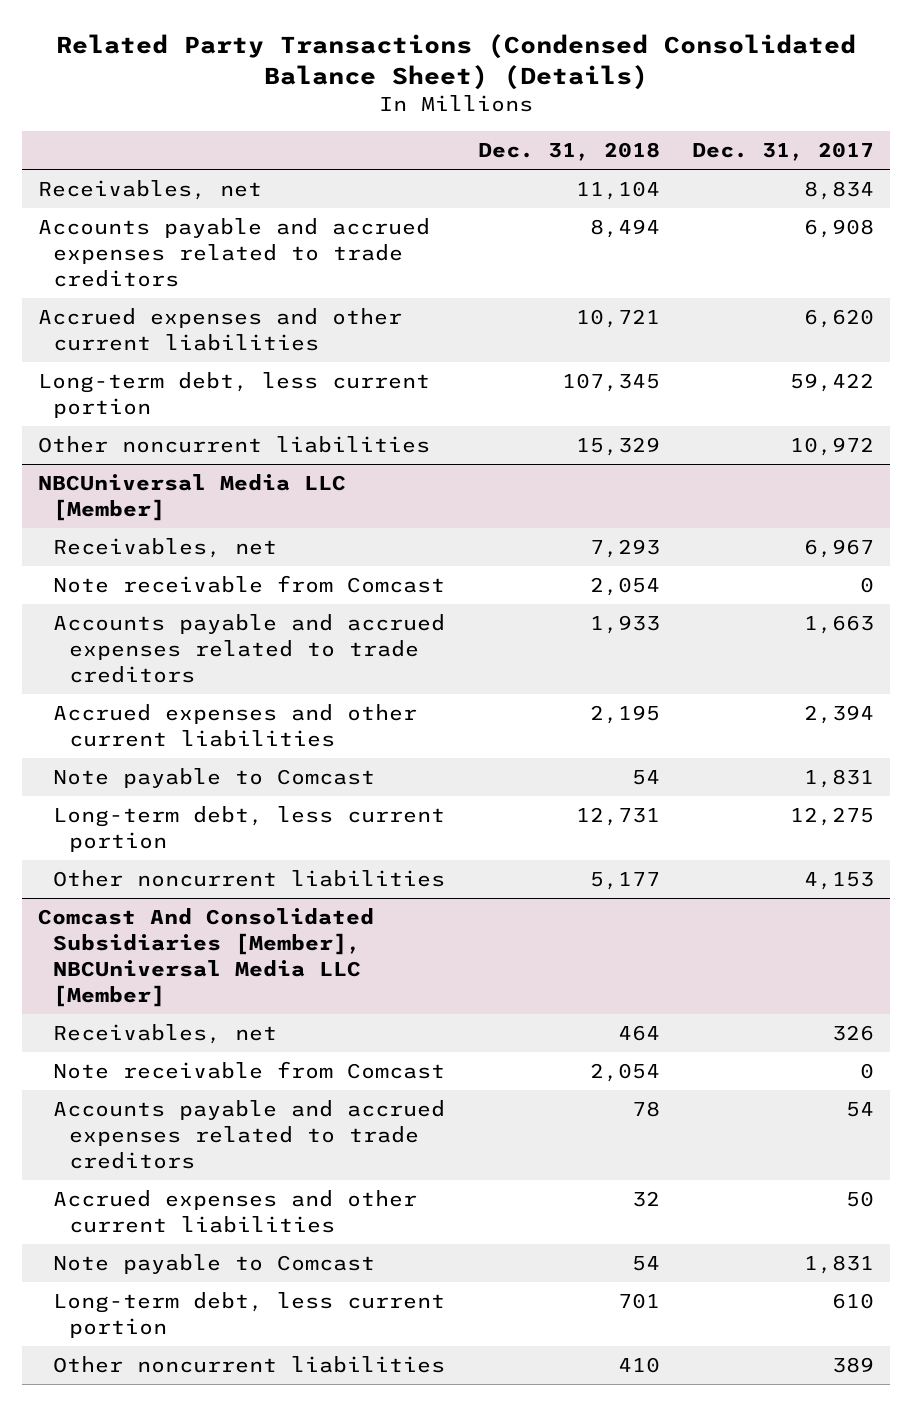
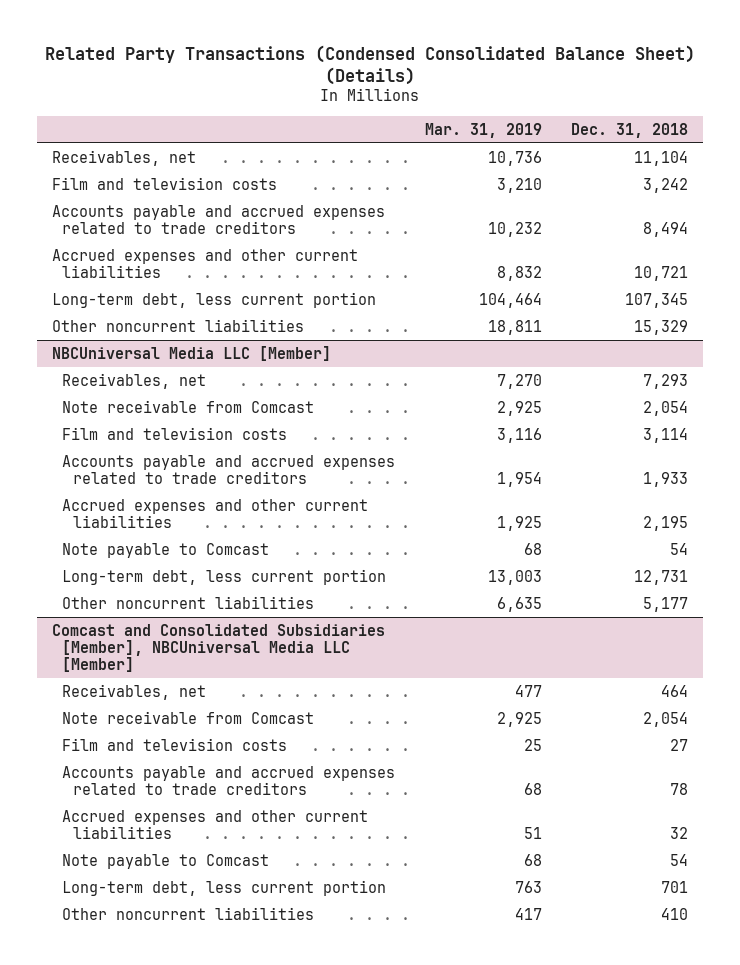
- | Dec. 31, 2018 | Dec. 31, 2017
+ | Mar. 31, 2019 | Dec. 31, 2018
+ Film and television costs | 3,210 | 3,242
@ NBCUniversal Media LLC [Member]
+ Film and television costs | 3,116 | 3,114
- Comcast And Consolidated Subsidiaries [Member], NBCUniversal Media LLC [Member]
+ Comcast and Consolidated Subsidiaries [Member], NBCUniversal Media LLC [Member]
+ Film and television costs | 25 | 27

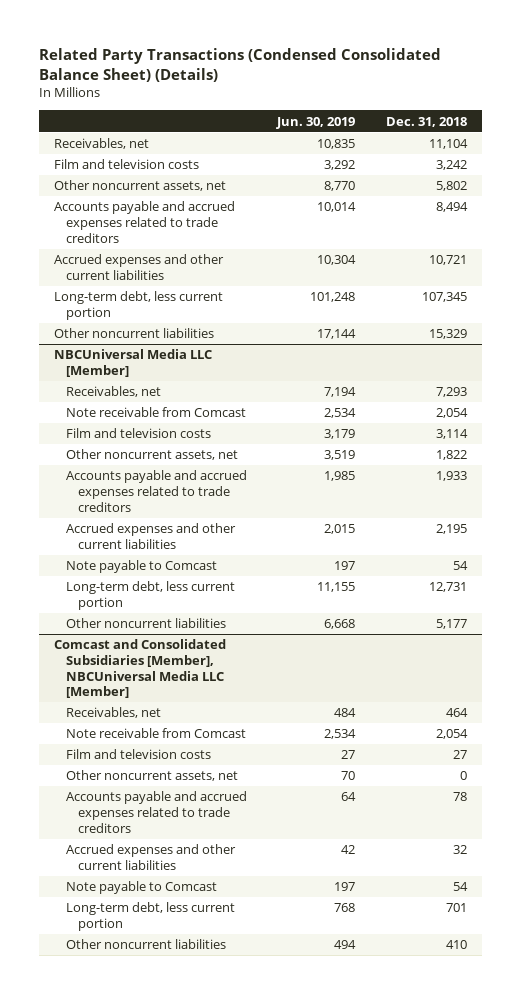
- | Mar. 31, 2019 | Dec. 31, 2018
+ | Jun. 30, 2019 | Dec. 31, 2018
+ Other noncurrent assets, net | 8,770 | 5,802
@ NBCUniversal Media LLC [Member]
+ Other noncurrent assets, net | 3,519 | 1,822
@ Comcast and Consolidated Subsidiaries [Member], NBCUniversal Media LLC [Member]
+ Other noncurrent assets, net | 70 | 0

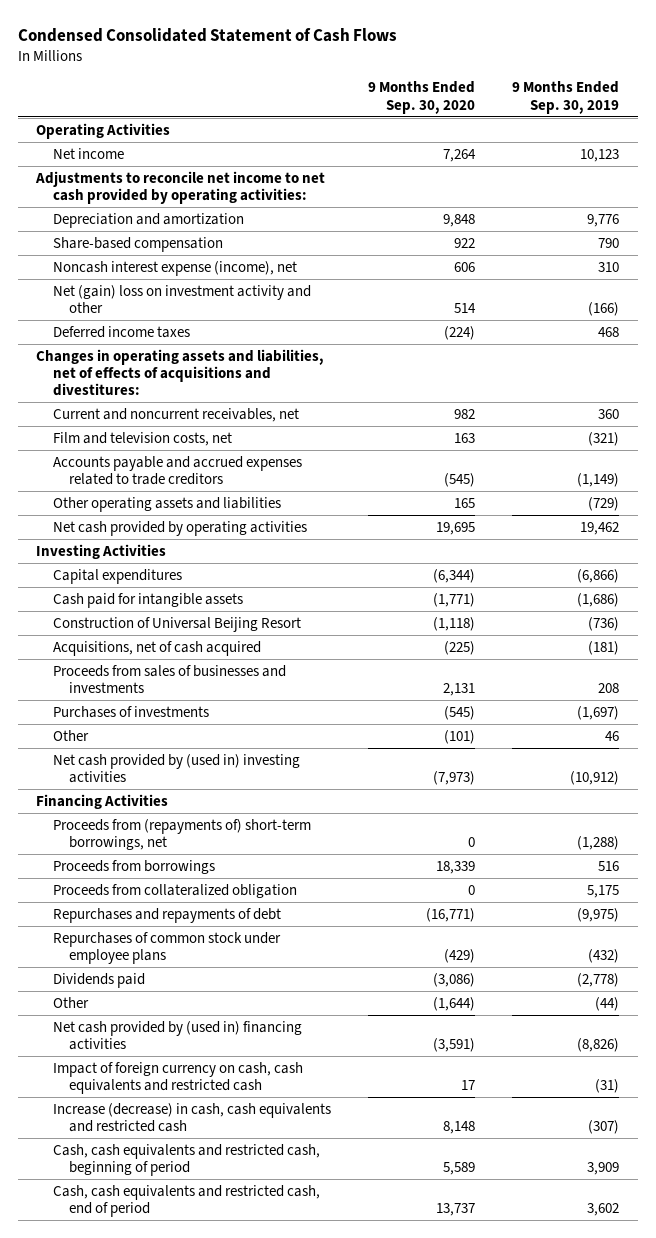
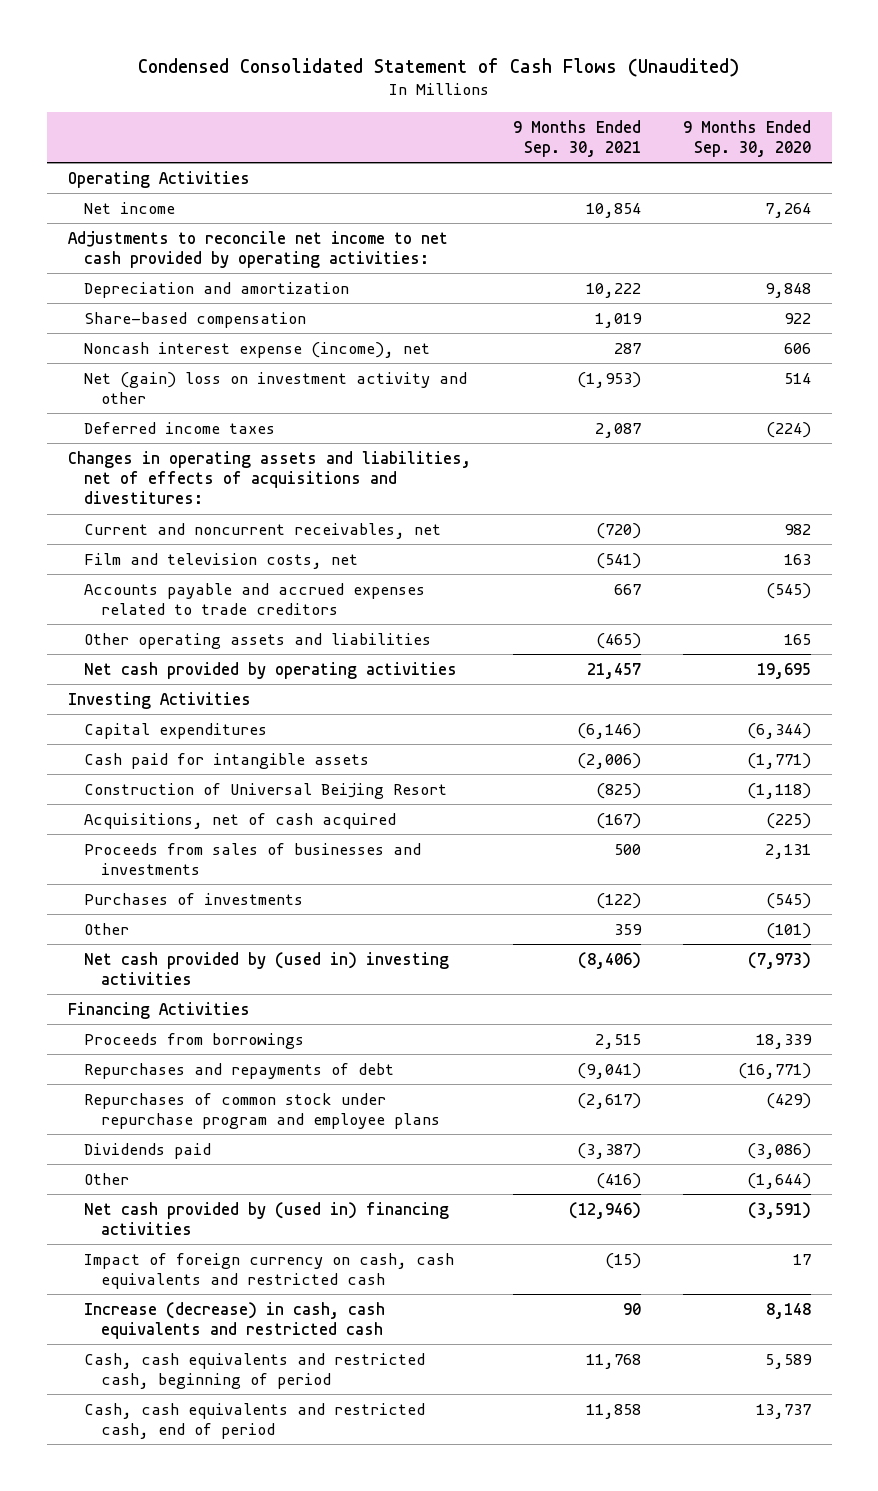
- Condensed Consolidated Statement of Cash Flows
+ Condensed Consolidated Statement of Cash Flows (Unaudited)
- | 9 Months Ended Sep. 30, 2020 | 9 Months Ended Sep. 30, 2019
+ | 9 Months Ended Sep. 30, 2021 | 9 Months Ended Sep. 30, 2020
- Proceeds from (repayments of) short-term borrowings, net | 0 | (1,288)
- Proceeds from collateralized obligation | 0 | 5,175
- Repurchases of common stock under employee plans | (429) | (432)
+ Repurchases of common stock under repurchase program and employee plans | (2,617) | (429)

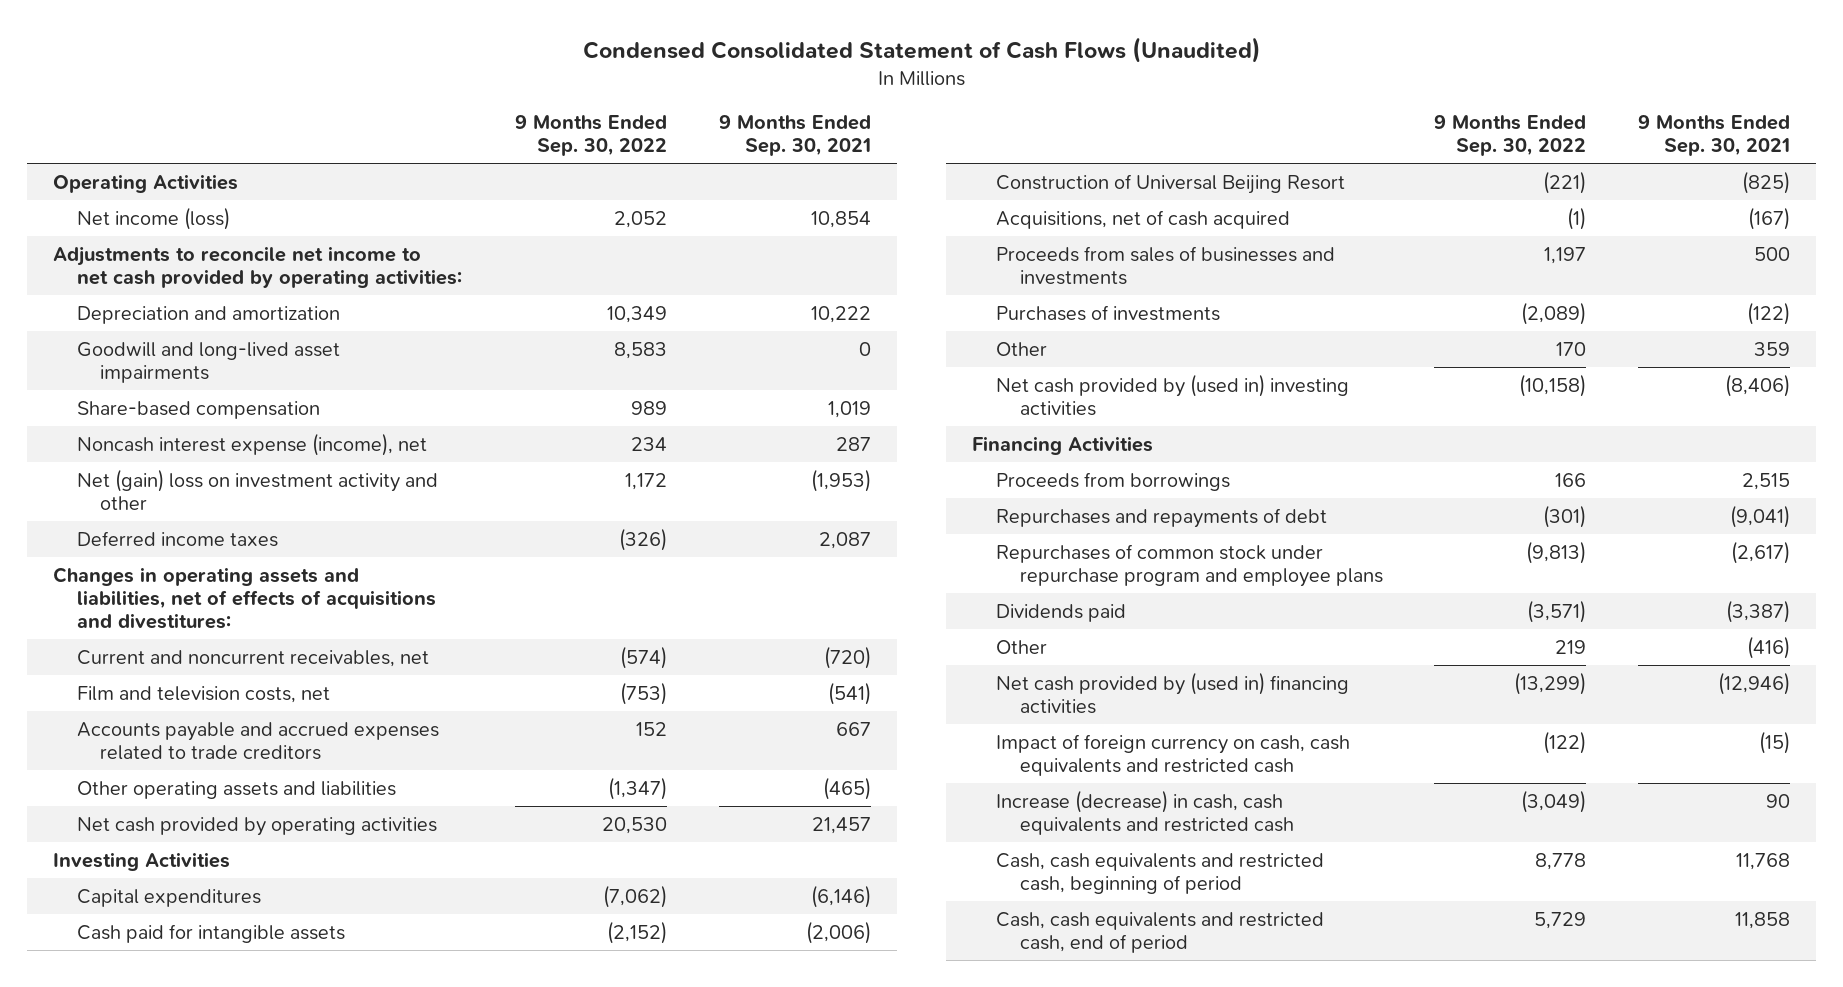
- | 9 Months Ended Sep. 30, 2021 | 9 Months Ended Sep. 30, 2020
+ | 9 Months Ended Sep. 30, 2022 | 9 Months Ended Sep. 30, 2021
- Net income | 10,854 | 7,264
+ Net income (loss) | 2,052 | 10,854
+ Goodwill and long-lived asset impairments | 8,583 | 0

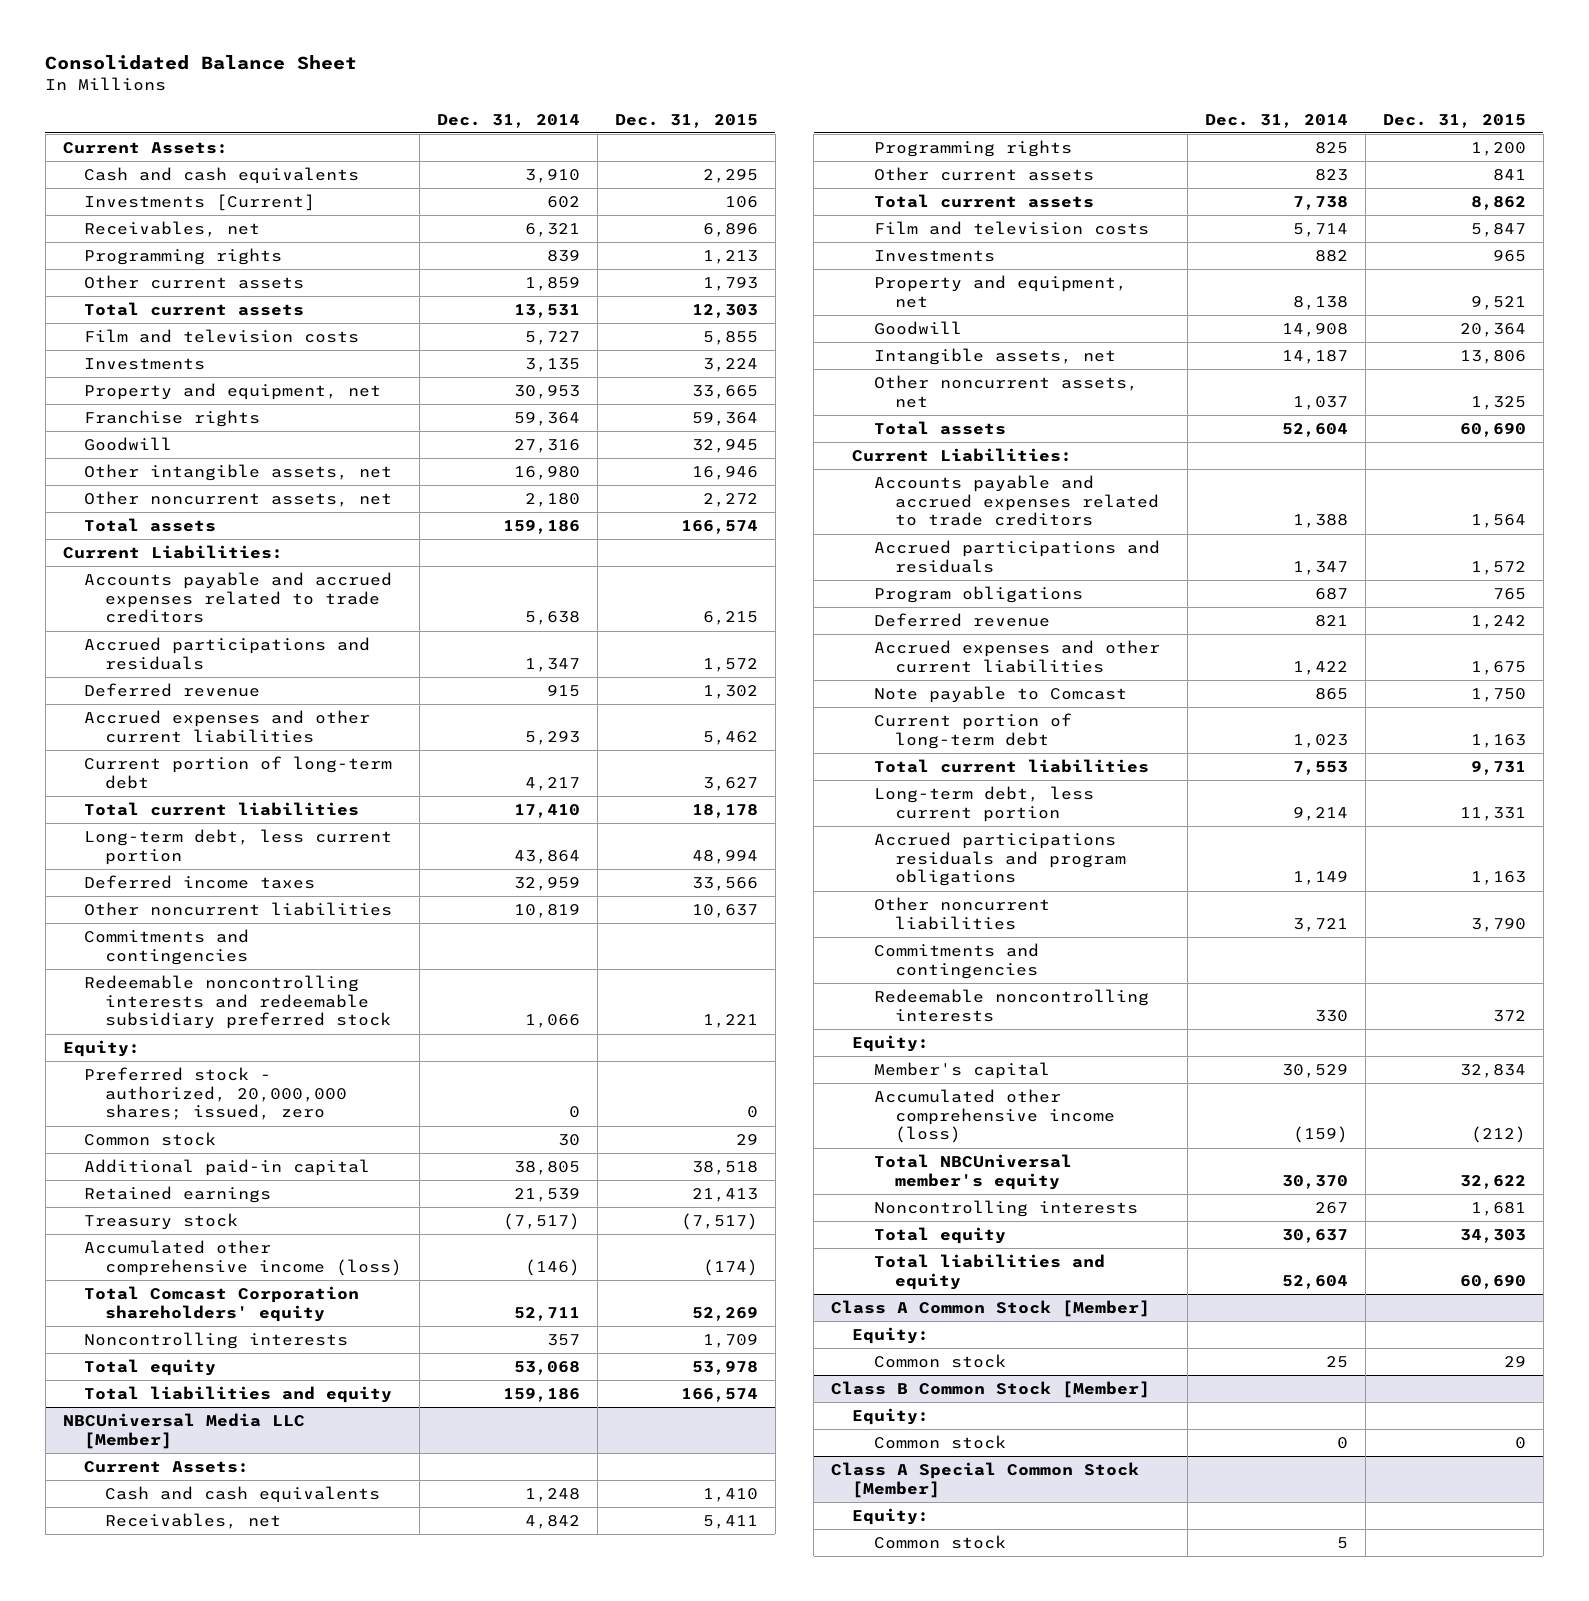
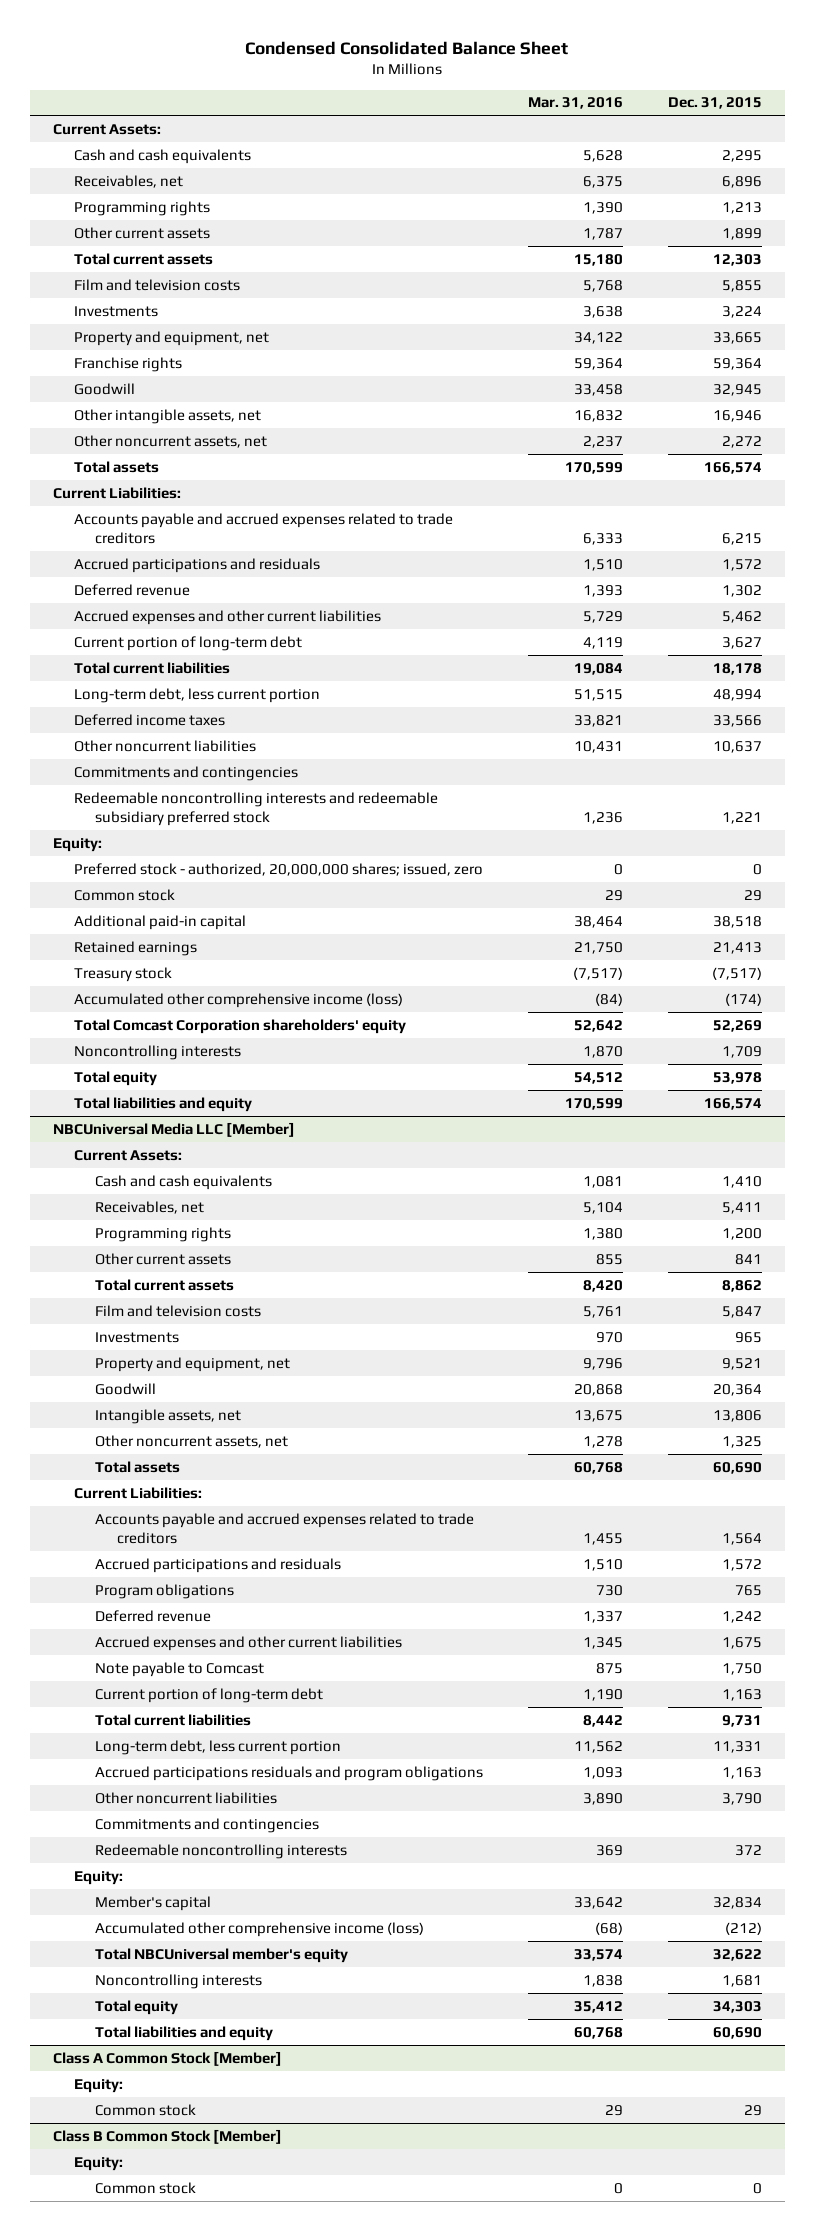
- Consolidated Balance Sheet
+ Condensed Consolidated Balance Sheet
- | Dec. 31, 2014 | Dec. 31, 2015
+ | Mar. 31, 2016 | Dec. 31, 2015
- Investments [Current] | 602 | 106
- Other current assets | 1,859 | 1,793
+ Other current assets | 1,787 | 1,899
- Class A Special Common Stock [Member]
- Equity:
- Common stock | 5 |

